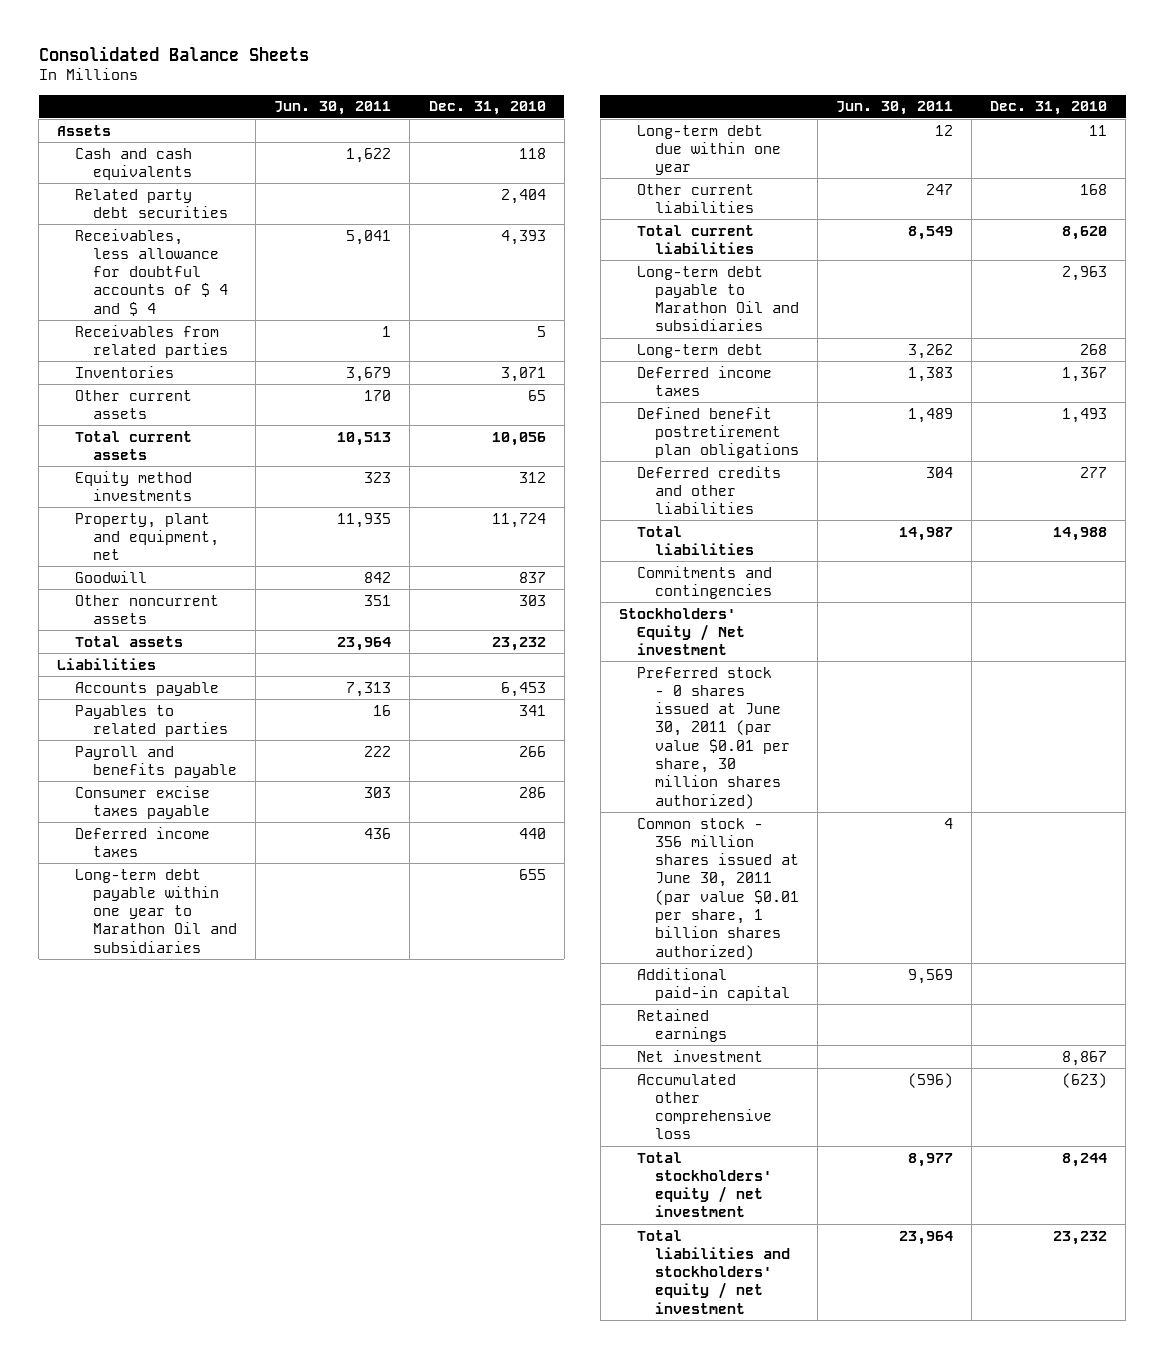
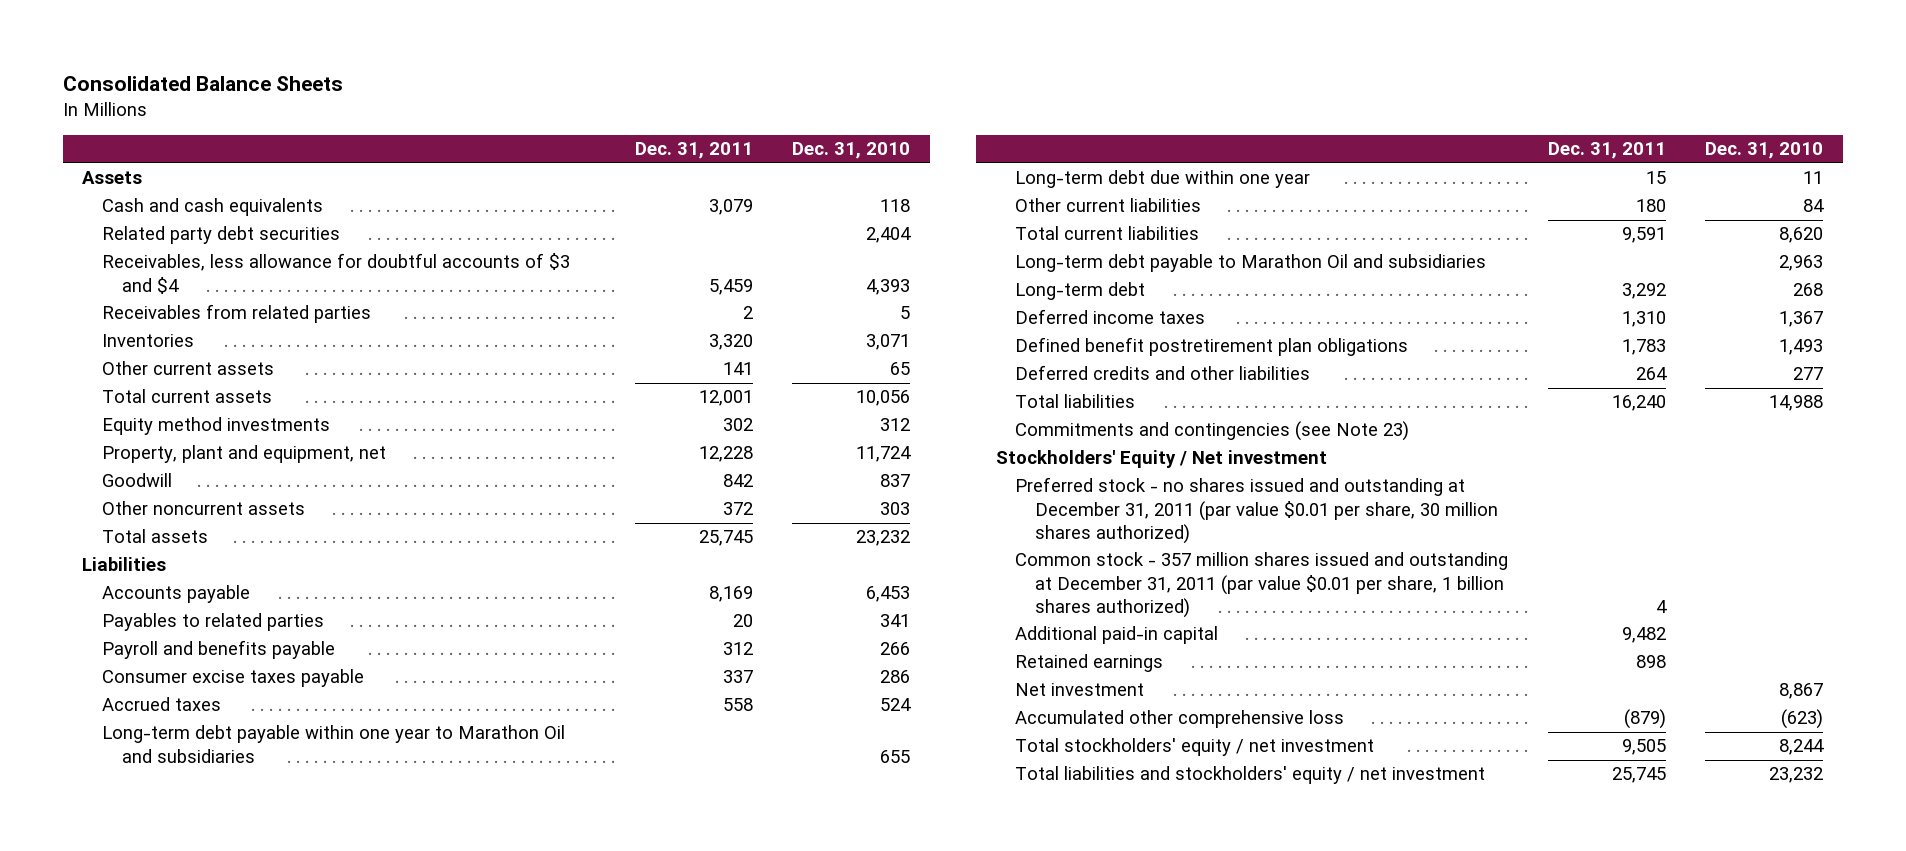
- | Jun. 30, 2011 | Dec. 31, 2010
+ | Dec. 31, 2011 | Dec. 31, 2010
- Receivables, less allowance for doubtful accounts of $ 4 and $ 4 | 5,041 | 4,393
+ Receivables, less allowance for doubtful accounts of $3 and $4 | 5,459 | 4,393
- Deferred income taxes | 436 | 440
+ Accrued taxes | 558 | 524
- Other current liabilities | 247 | 168
+ Other current liabilities | 180 | 84
- Commitments and contingencies
+ Commitments and contingencies (see Note 23)
- Preferred stock - 0 shares issued at June 30, 2011 (par value $0.01 per share, 30 million shares authorized)
- Common stock - 356 million shares issued at June 30, 2011 (par value $0.01 per share, 1 billion shares authorized) | 4 |
+ Preferred stock - no shares issued and outstanding at December 31, 2011 (par value $0.01 per share, 30 million shares authorized)
+ Common stock - 357 million shares issued and outstanding at December 31, 2011 (par value $0.01 per share, 1 billion shares authorized) | 4 |

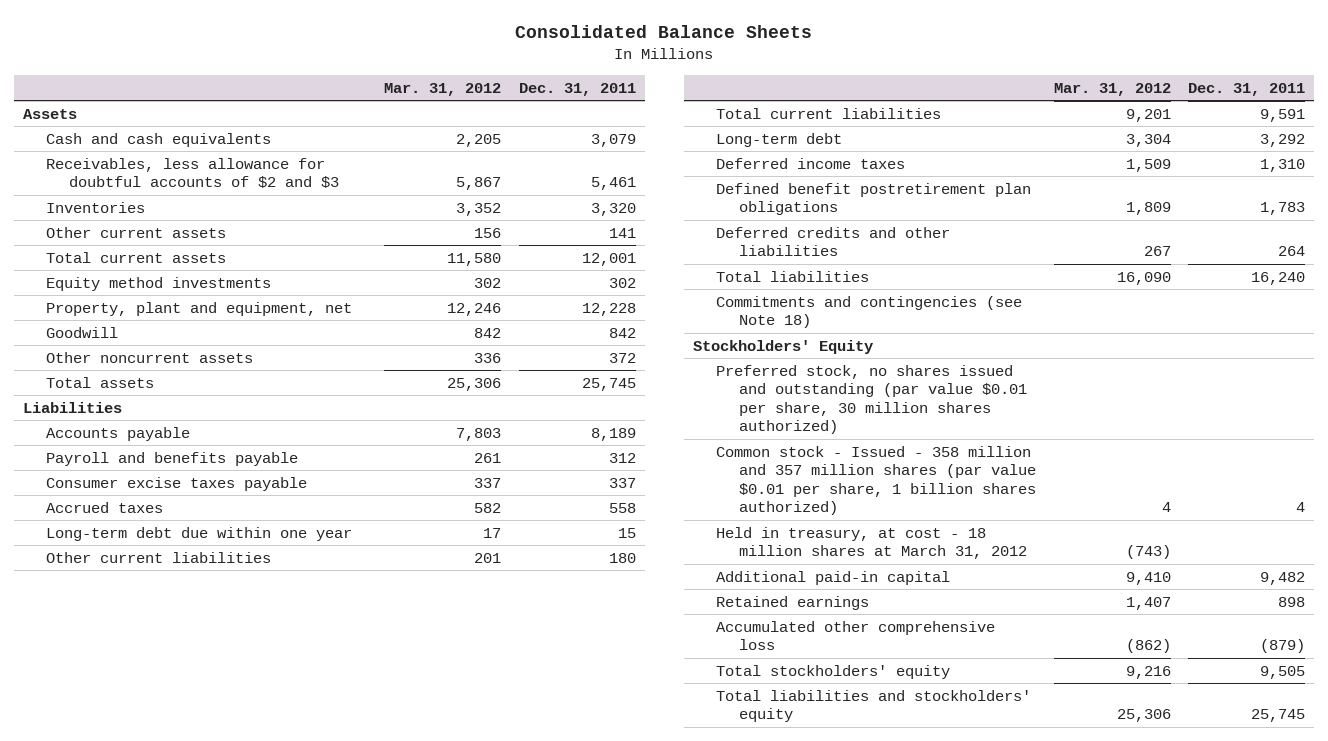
- | Dec. 31, 2011 | Dec. 31, 2010
+ | Mar. 31, 2012 | Dec. 31, 2011
- Related party debt securities | | 2,404
- Receivables, less allowance for doubtful accounts of $3 and $4 | 5,459 | 4,393
- Receivables from related parties | 2 | 5
+ Receivables, less allowance for doubtful accounts of $2 and $3 | 5,867 | 5,461
- Accounts payable | 8,169 | 6,453
- Payables to related parties | 20 | 341
+ Accounts payable | 7,803 | 8,189
- Long-term debt payable within one year to Marathon Oil and subsidiaries | | 655
- Long-term debt payable to Marathon Oil and subsidiaries | | 2,963
- Commitments and contingencies (see Note 23)
- Stockholders' Equity / Net investment
- Preferred stock - no shares issued and outstanding at December 31, 2011 (par value $0.01 per share, 30 million shares authorized)
- Common stock - 357 million shares issued and outstanding at December 31, 2011 (par value $0.01 per share, 1 billion shares authorized) | 4 |
+ Commitments and contingencies (see Note 18)
+ Stockholders' Equity
+ Preferred stock, no shares issued and outstanding (par value $0.01 per share, 30 million shares authorized)
+ Common stock - Issued - 358 million and 357 million shares (par value $0.01 per share, 1 billion shares authorized) | 4 | 4
+ Held in treasury, at cost - 18 million shares at March 31, 2012 | (743) |
- Net investment | | 8,867
- Total stockholders' equity / net investment | 9,505 | 8,244
- Total liabilities and stockholders' equity / net investment | 25,745 | 23,232
+ Total stockholders' equity | 9,216 | 9,505
+ Total liabilities and stockholders' equity | 25,306 | 25,745

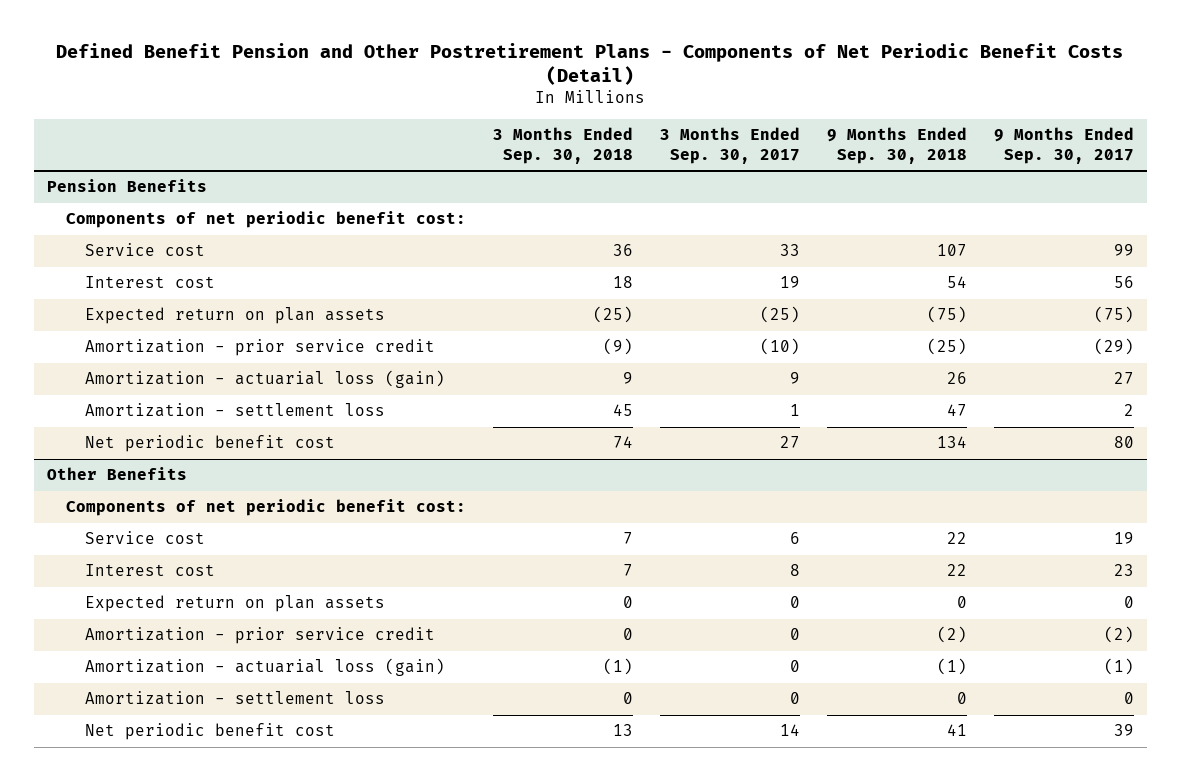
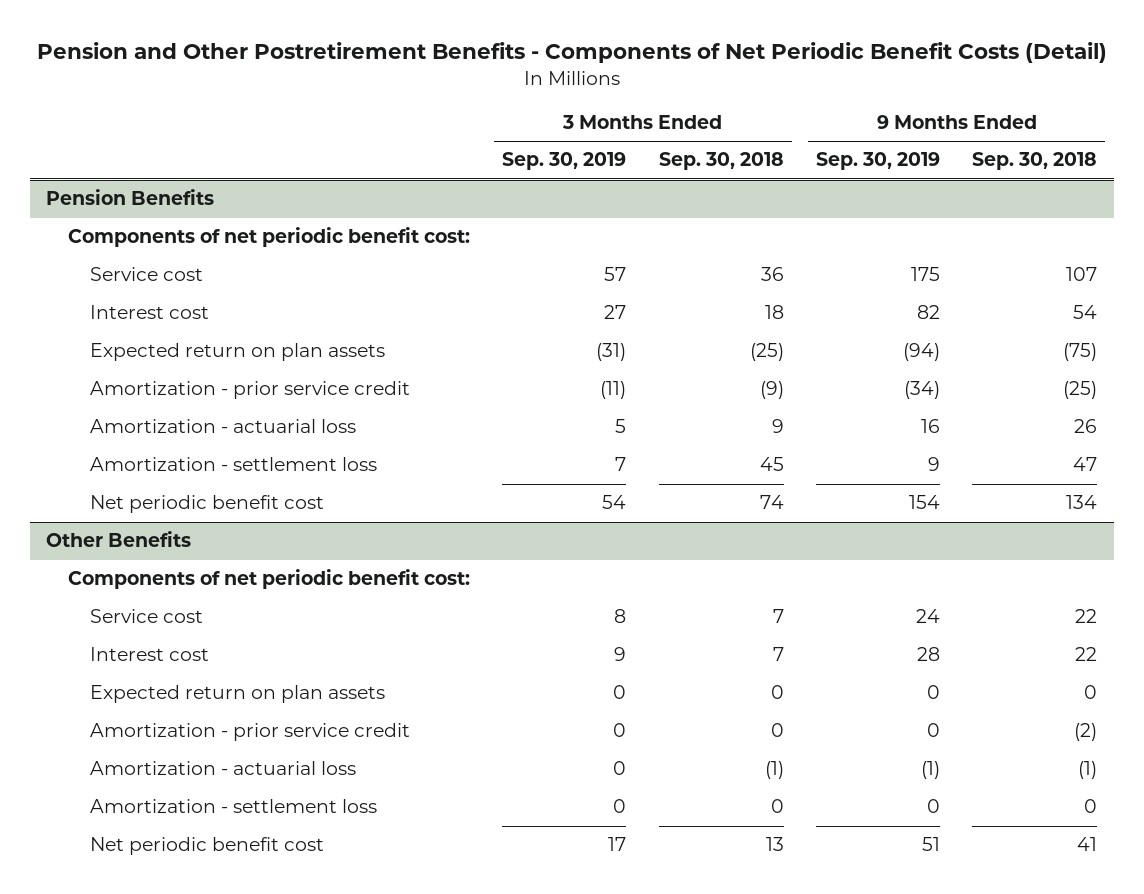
- Defined Benefit Pension and Other Postretirement Plans - Components of Net Periodic Benefit Costs (Detail)
+ Pension and Other Postretirement Benefits - Components of Net Periodic Benefit Costs (Detail)
- | 3 Months Ended Sep. 30, 2018 | 3 Months Ended Sep. 30, 2017 | 9 Months Ended Sep. 30, 2018 | 9 Months Ended Sep. 30, 2017
+ | 3 Months Ended Sep. 30, 2019 | 3 Months Ended Sep. 30, 2018 | 9 Months Ended Sep. 30, 2019 | 9 Months Ended Sep. 30, 2018
@ Pension Benefits
- Amortization - actuarial loss (gain) | 9 | 9 | 26 | 27
+ Amortization - actuarial loss | 5 | 9 | 16 | 26
@ Other Benefits
- Amortization - actuarial loss (gain) | (1) | 0 | (1) | (1)
+ Amortization - actuarial loss | 0 | (1) | (1) | (1)

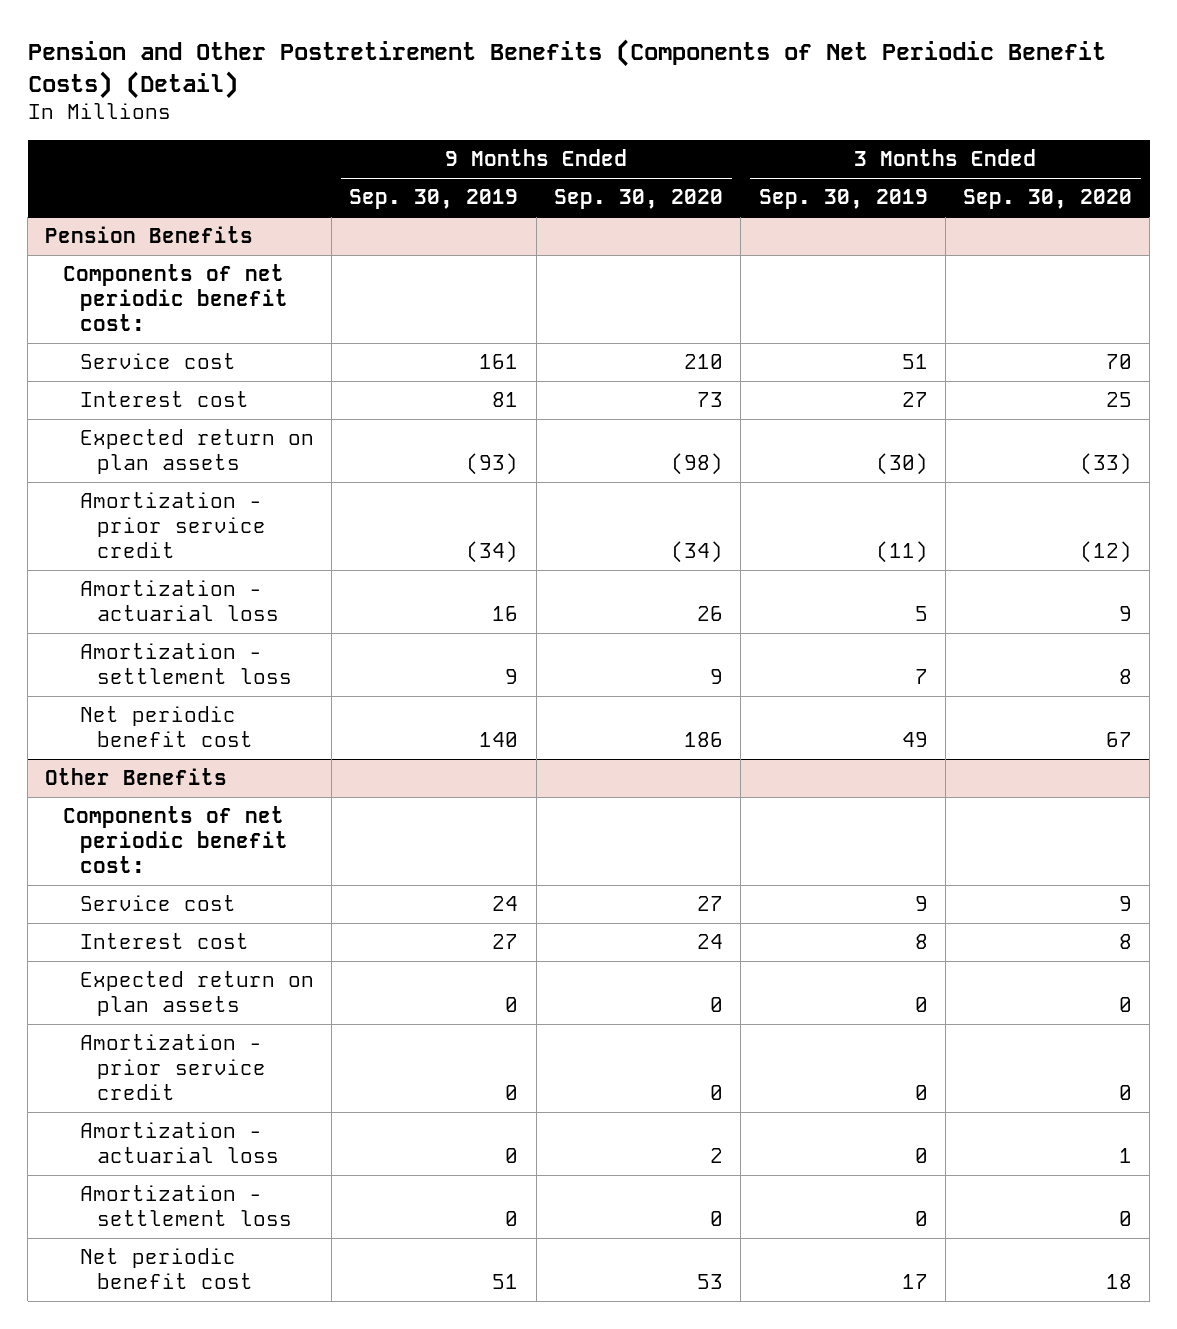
- Pension and Other Postretirement Benefits - Components of Net Periodic Benefit Costs (Detail)
+ Pension and Other Postretirement Benefits (Components of Net Periodic Benefit Costs) (Detail)
- | 3 Months Ended Sep. 30, 2019 | 3 Months Ended Sep. 30, 2018 | 9 Months Ended Sep. 30, 2019 | 9 Months Ended Sep. 30, 2018
+ | 9 Months Ended Sep. 30, 2019 | 9 Months Ended Sep. 30, 2020 | 3 Months Ended Sep. 30, 2019 | 3 Months Ended Sep. 30, 2020
@ Pension Benefits
- Service cost | 57 | 36 | 175 | 107
- Interest cost | 27 | 18 | 82 | 54
- Expected return on plan assets | (31) | (25) | (94) | (75)
+ Service cost | 161 | 210 | 51 | 70
+ Interest cost | 81 | 73 | 27 | 25
+ Expected return on plan assets | (93) | (98) | (30) | (33)
- Net periodic benefit cost | 54 | 74 | 154 | 134
+ Net periodic benefit cost | 140 | 186 | 49 | 67
@ Other Benefits
- Service cost | 8 | 7 | 24 | 22
- Interest cost | 9 | 7 | 28 | 22
+ Service cost | 24 | 27 | 9 | 9
+ Interest cost | 27 | 24 | 8 | 8
- Amortization - actuarial loss | 0 | (1) | (1) | (1)
+ Amortization - actuarial loss | 0 | 2 | 0 | 1

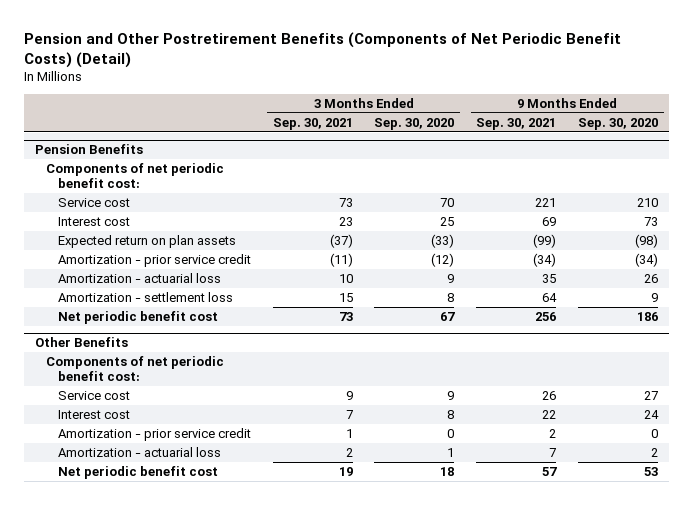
- | 9 Months Ended Sep. 30, 2019 | 9 Months Ended Sep. 30, 2020 | 3 Months Ended Sep. 30, 2019 | 3 Months Ended Sep. 30, 2020
+ | 3 Months Ended Sep. 30, 2021 | 3 Months Ended Sep. 30, 2020 | 9 Months Ended Sep. 30, 2021 | 9 Months Ended Sep. 30, 2020
@ Other Benefits
- Expected return on plan assets | 0 | 0 | 0 | 0
- Amortization - settlement loss | 0 | 0 | 0 | 0

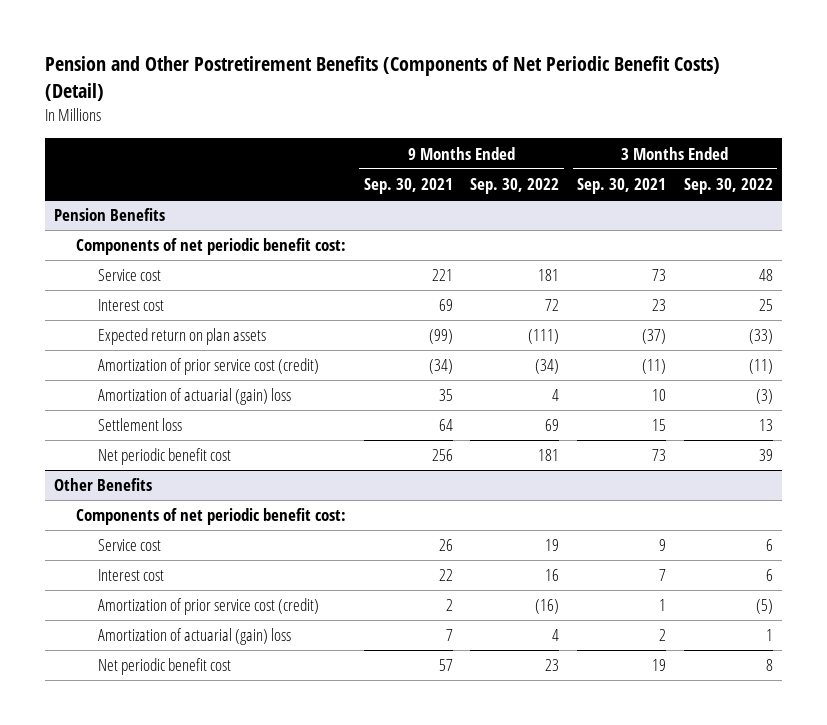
- | 3 Months Ended Sep. 30, 2021 | 3 Months Ended Sep. 30, 2020 | 9 Months Ended Sep. 30, 2021 | 9 Months Ended Sep. 30, 2020
+ | 9 Months Ended Sep. 30, 2021 | 9 Months Ended Sep. 30, 2022 | 3 Months Ended Sep. 30, 2021 | 3 Months Ended Sep. 30, 2022
@ Pension Benefits
- Amortization - prior service credit | (11) | (12) | (34) | (34)
- Amortization - actuarial loss | 10 | 9 | 35 | 26
- Amortization - settlement loss | 15 | 8 | 64 | 9
+ Amortization of prior service cost (credit) | (34) | (34) | (11) | (11)
+ Amortization of actuarial (gain) loss | 35 | 4 | 10 | (3)
+ Settlement loss | 64 | 69 | 15 | 13
@ Other Benefits
- Amortization - prior service credit | 1 | 0 | 2 | 0
- Amortization - actuarial loss | 2 | 1 | 7 | 2
+ Amortization of prior service cost (credit) | 2 | (16) | 1 | (5)
+ Amortization of actuarial (gain) loss | 7 | 4 | 2 | 1

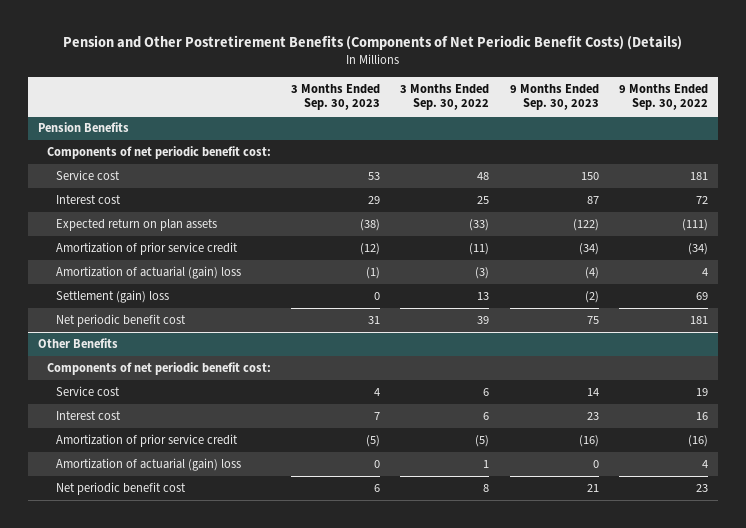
- Pension and Other Postretirement Benefits (Components of Net Periodic Benefit Costs) (Detail)
+ Pension and Other Postretirement Benefits (Components of Net Periodic Benefit Costs) (Details)
- | 9 Months Ended Sep. 30, 2021 | 9 Months Ended Sep. 30, 2022 | 3 Months Ended Sep. 30, 2021 | 3 Months Ended Sep. 30, 2022
+ | 3 Months Ended Sep. 30, 2023 | 3 Months Ended Sep. 30, 2022 | 9 Months Ended Sep. 30, 2023 | 9 Months Ended Sep. 30, 2022
@ Pension Benefits
- Amortization of prior service cost (credit) | (34) | (34) | (11) | (11)
+ Amortization of prior service credit | (12) | (11) | (34) | (34)
- Settlement loss | 64 | 69 | 15 | 13
+ Settlement (gain) loss | 0 | 13 | (2) | 69
@ Other Benefits
- Amortization of prior service cost (credit) | 2 | (16) | 1 | (5)
+ Amortization of prior service credit | (5) | (5) | (16) | (16)

